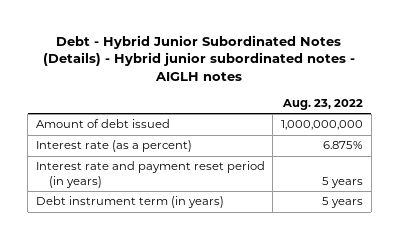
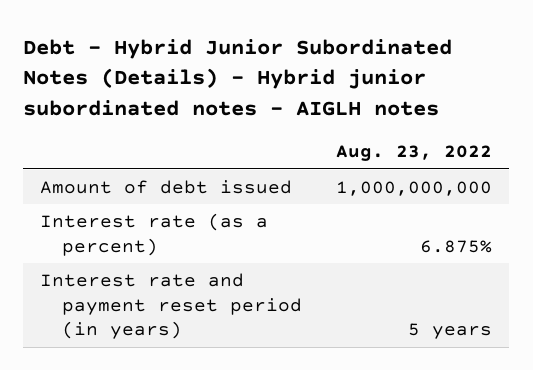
- Debt instrument term (in years) | 5 years

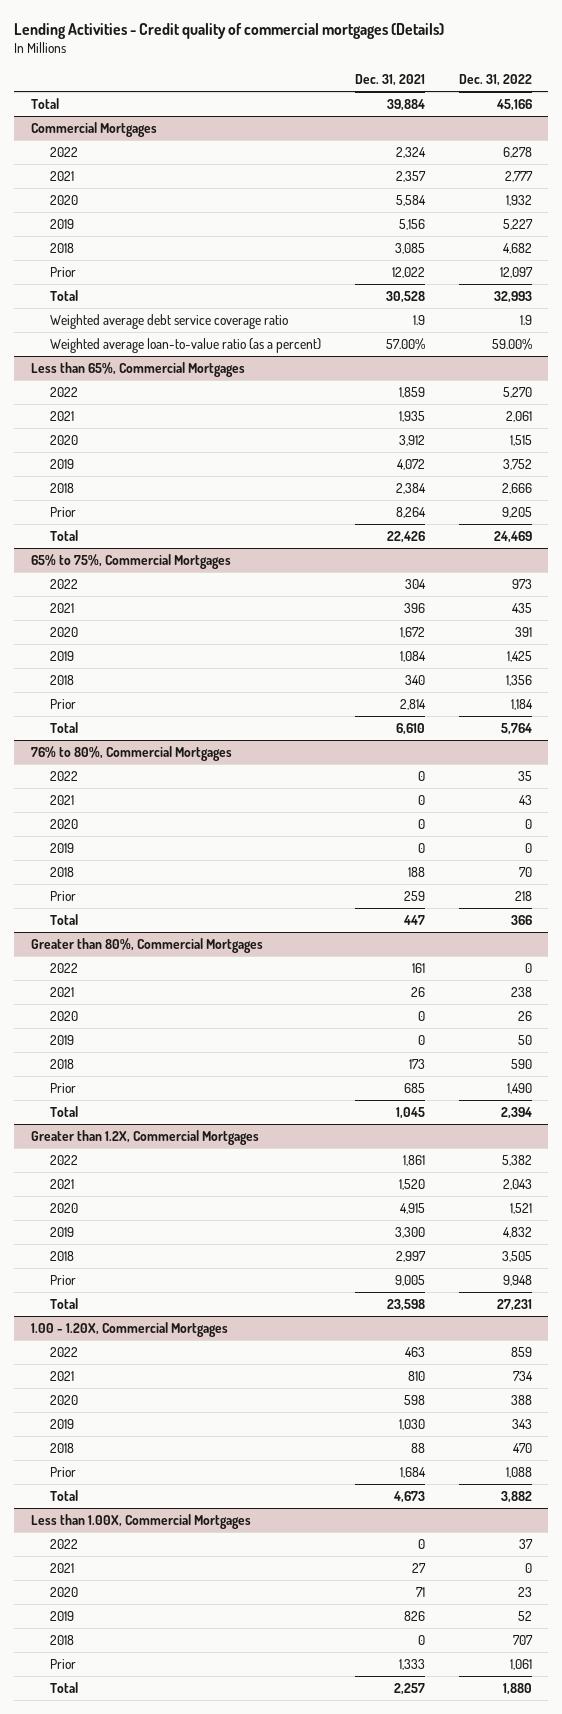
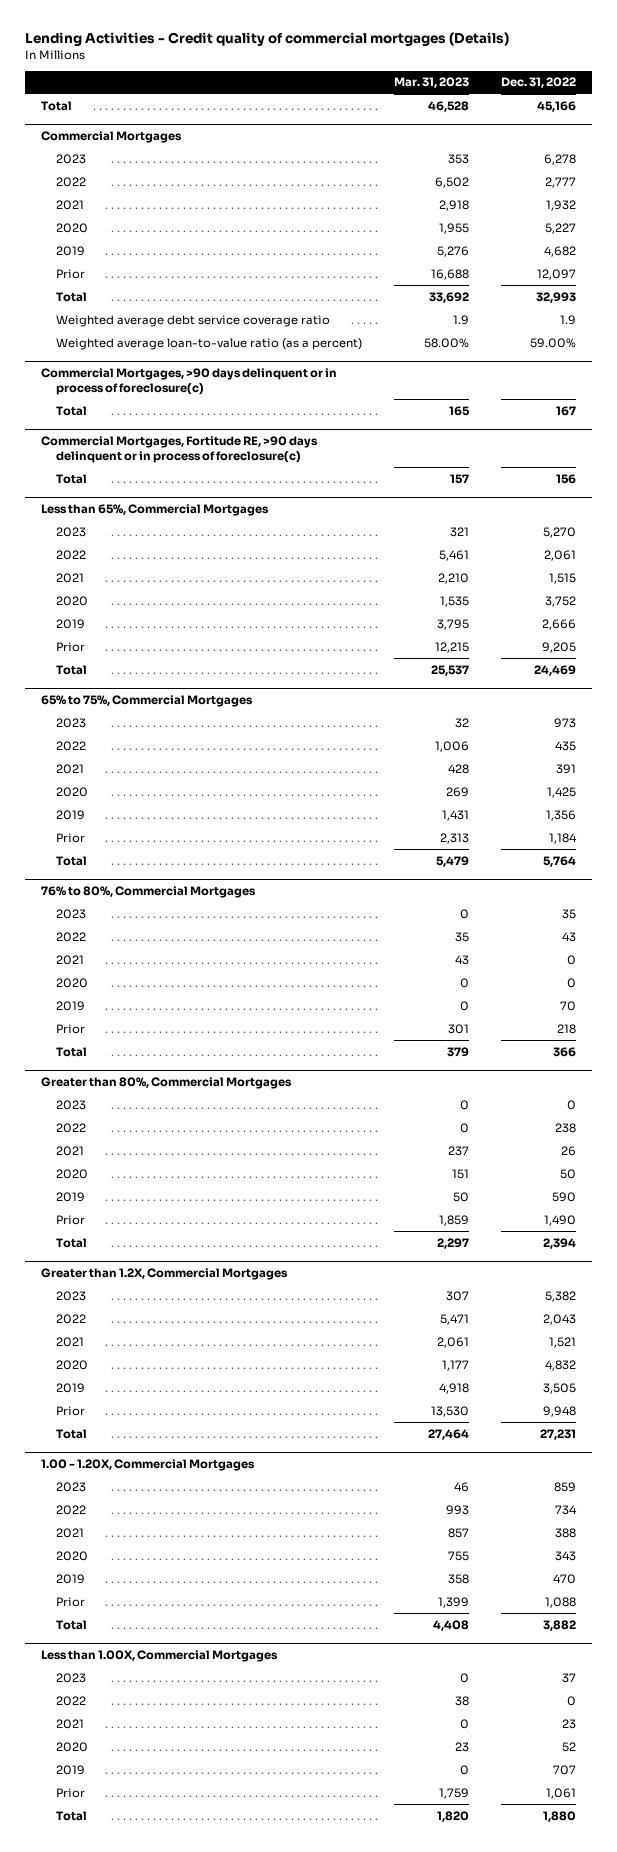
- | Dec. 31, 2021 | Dec. 31, 2022
+ | Mar. 31, 2023 | Dec. 31, 2022
@ Commercial Mortgages
- 2022 | 2,324 | 6,278
- 2021 | 2,357 | 2,777
- 2020 | 5,584 | 1,932
- 2019 | 5,156 | 5,227
- 2018 | 3,085 | 4,682
+ 2023 | 353 | 6,278
+ 2022 | 6,502 | 2,777
+ 2021 | 2,918 | 1,932
+ 2020 | 1,955 | 5,227
+ 2019 | 5,276 | 4,682
+ Commercial Mortgages, >90 days delinquent or in process of foreclosure(c)
+ Total | 165 | 167
+ Commercial Mortgages, Fortitude RE, >90 days delinquent or in process of foreclosure(c)
+ Total | 157 | 156
@ Less than 65%, Commercial Mortgages
- 2022 | 1,859 | 5,270
- 2021 | 1,935 | 2,061
- 2020 | 3,912 | 1,515
- 2019 | 4,072 | 3,752
- 2018 | 2,384 | 2,666
+ 2023 | 321 | 5,270
+ 2022 | 5,461 | 2,061
+ 2021 | 2,210 | 1,515
+ 2020 | 1,535 | 3,752
+ 2019 | 3,795 | 2,666
@ 65% to 75%, Commercial Mortgages
- 2022 | 304 | 973
- 2021 | 396 | 435
- 2020 | 1,672 | 391
- 2019 | 1,084 | 1,425
- 2018 | 340 | 1,356
+ 2023 | 32 | 973
+ 2022 | 1,006 | 435
+ 2021 | 428 | 391
+ 2020 | 269 | 1,425
+ 2019 | 1,431 | 1,356
@ 76% to 80%, Commercial Mortgages
- 2022 | 0 | 35
- 2021 | 0 | 43
+ 2023 | 0 | 35
+ 2022 | 35 | 43
+ 2021 | 43 | 0
- 2019 | 0 | 0
- 2018 | 188 | 70
+ 2019 | 0 | 70
@ Greater than 80%, Commercial Mortgages
- 2022 | 161 | 0
- 2021 | 26 | 238
- 2020 | 0 | 26
- 2019 | 0 | 50
- 2018 | 173 | 590
+ 2023 | 0 | 0
+ 2022 | 0 | 238
+ 2021 | 237 | 26
+ 2020 | 151 | 50
+ 2019 | 50 | 590
@ Greater than 1.2X, Commercial Mortgages
- 2022 | 1,861 | 5,382
- 2021 | 1,520 | 2,043
- 2020 | 4,915 | 1,521
- 2019 | 3,300 | 4,832
- 2018 | 2,997 | 3,505
+ 2023 | 307 | 5,382
+ 2022 | 5,471 | 2,043
+ 2021 | 2,061 | 1,521
+ 2020 | 1,177 | 4,832
+ 2019 | 4,918 | 3,505
@ 1.00 - 1.20X, Commercial Mortgages
- 2022 | 463 | 859
- 2021 | 810 | 734
- 2020 | 598 | 388
- 2019 | 1,030 | 343
- 2018 | 88 | 470
+ 2023 | 46 | 859
+ 2022 | 993 | 734
+ 2021 | 857 | 388
+ 2020 | 755 | 343
+ 2019 | 358 | 470
@ Less than 1.00X, Commercial Mortgages
- 2022 | 0 | 37
- 2021 | 27 | 0
- 2020 | 71 | 23
- 2019 | 826 | 52
- 2018 | 0 | 707
+ 2023 | 0 | 37
+ 2022 | 38 | 0
+ 2021 | 0 | 23
+ 2020 | 23 | 52
+ 2019 | 0 | 707

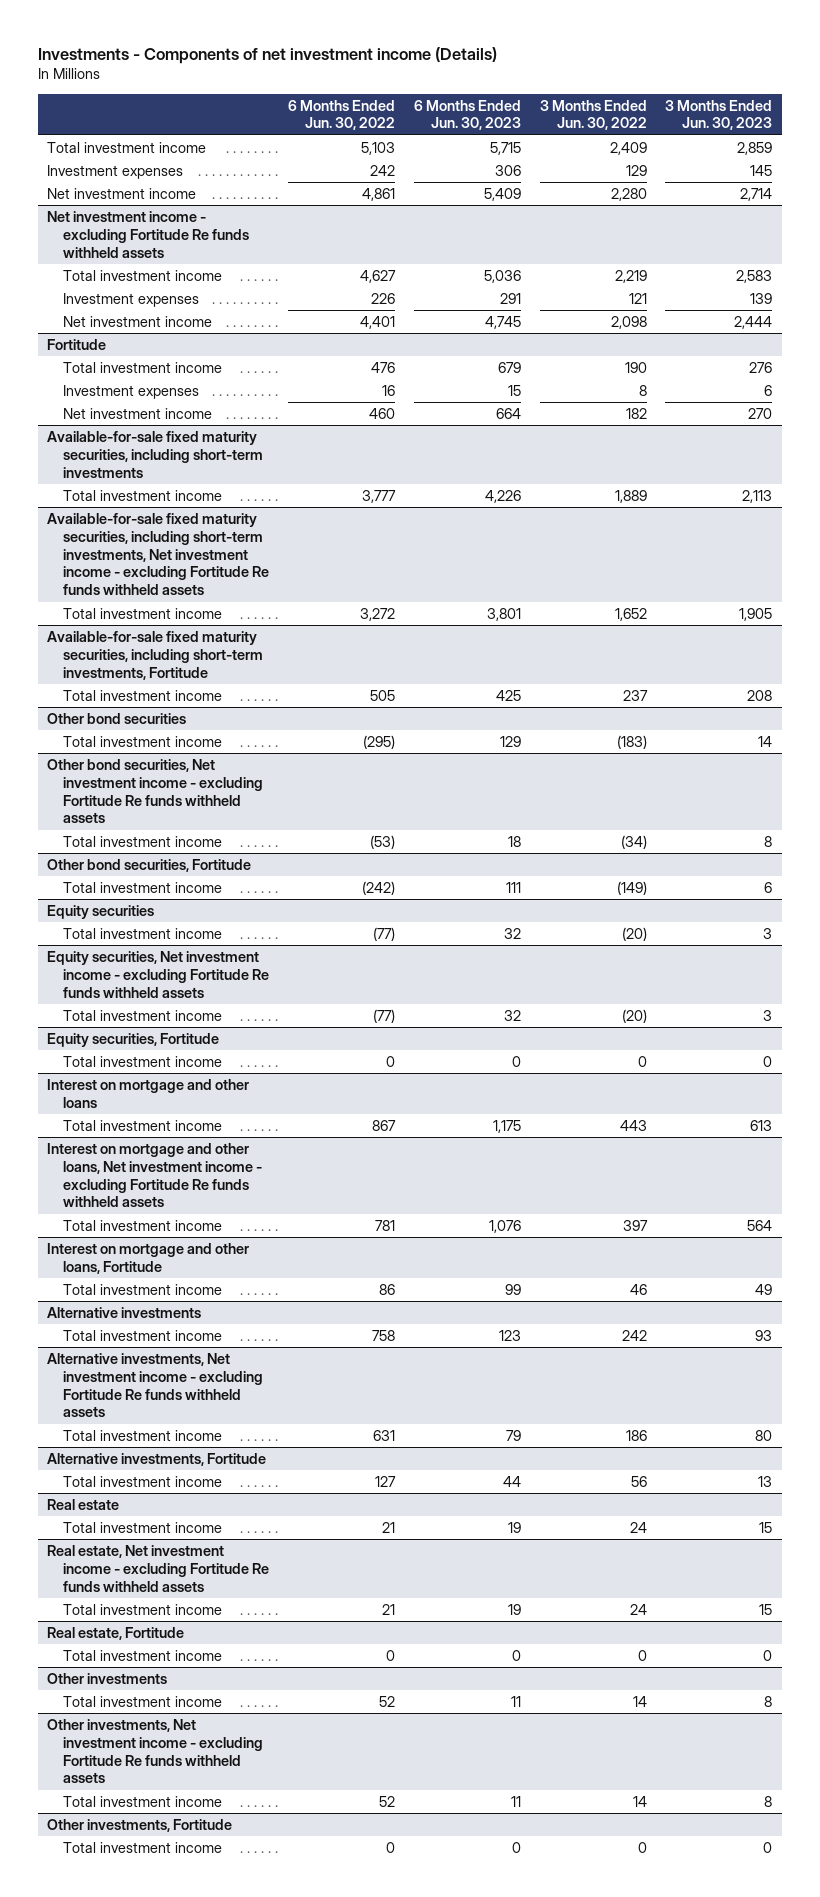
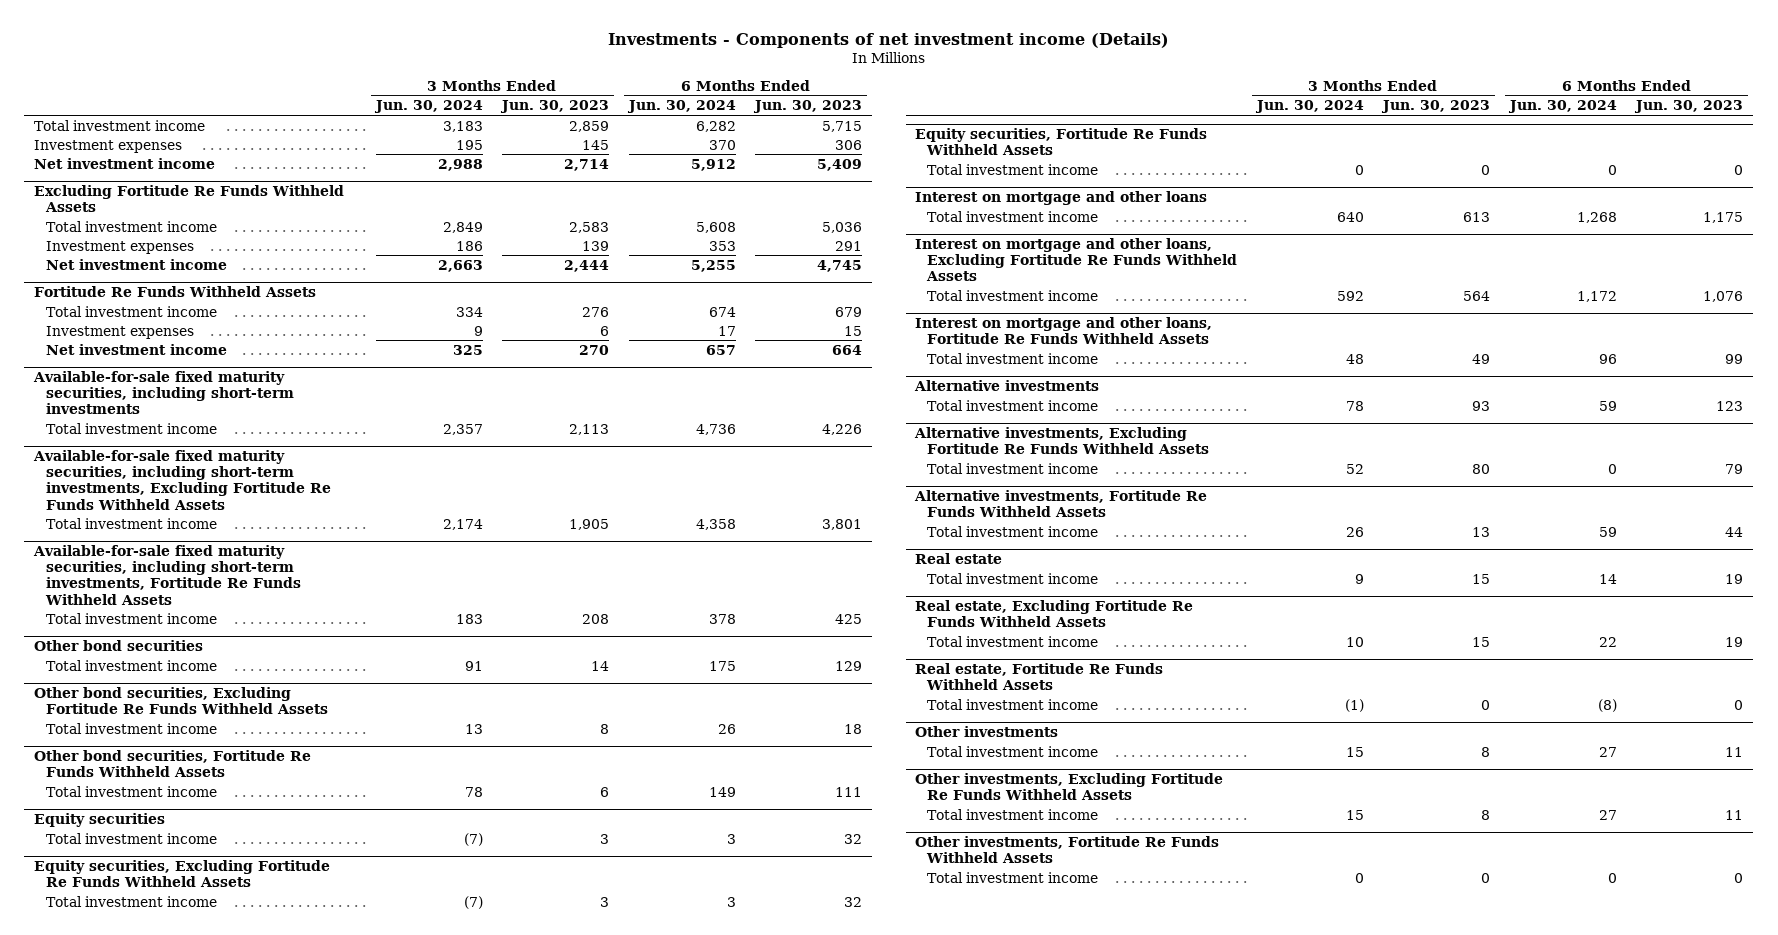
- | 6 Months Ended Jun. 30, 2022 | 6 Months Ended Jun. 30, 2023 | 3 Months Ended Jun. 30, 2022 | 3 Months Ended Jun. 30, 2023
+ | 3 Months Ended Jun. 30, 2024 | 3 Months Ended Jun. 30, 2023 | 6 Months Ended Jun. 30, 2024 | 6 Months Ended Jun. 30, 2023
- Net investment income - excluding Fortitude Re funds withheld assets
+ Excluding Fortitude Re Funds Withheld Assets
- Fortitude
+ Fortitude Re Funds Withheld Assets
- Available-for-sale fixed maturity securities, including short-term investments, Net investment income - excluding Fortitude Re funds withheld assets
+ Available-for-sale fixed maturity securities, including short-term investments, Excluding Fortitude Re Funds Withheld Assets
- Available-for-sale fixed maturity securities, including short-term investments, Fortitude
+ Available-for-sale fixed maturity securities, including short-term investments, Fortitude Re Funds Withheld Assets
- Other bond securities, Net investment income - excluding Fortitude Re funds withheld assets
+ Other bond securities, Excluding Fortitude Re Funds Withheld Assets
- Other bond securities, Fortitude
+ Other bond securities, Fortitude Re Funds Withheld Assets
- Equity securities, Net investment income - excluding Fortitude Re funds withheld assets
+ Equity securities, Excluding Fortitude Re Funds Withheld Assets
- Equity securities, Fortitude
+ Equity securities, Fortitude Re Funds Withheld Assets
- Interest on mortgage and other loans, Net investment income - excluding Fortitude Re funds withheld assets
+ Interest on mortgage and other loans, Excluding Fortitude Re Funds Withheld Assets
- Interest on mortgage and other loans, Fortitude
+ Interest on mortgage and other loans, Fortitude Re Funds Withheld Assets
- Alternative investments, Net investment income - excluding Fortitude Re funds withheld assets
+ Alternative investments, Excluding Fortitude Re Funds Withheld Assets
- Alternative investments, Fortitude
+ Alternative investments, Fortitude Re Funds Withheld Assets
- Real estate, Net investment income - excluding Fortitude Re funds withheld assets
+ Real estate, Excluding Fortitude Re Funds Withheld Assets
- Real estate, Fortitude
+ Real estate, Fortitude Re Funds Withheld Assets
- Other investments, Net investment income - excluding Fortitude Re funds withheld assets
+ Other investments, Excluding Fortitude Re Funds Withheld Assets
- Other investments, Fortitude
+ Other investments, Fortitude Re Funds Withheld Assets

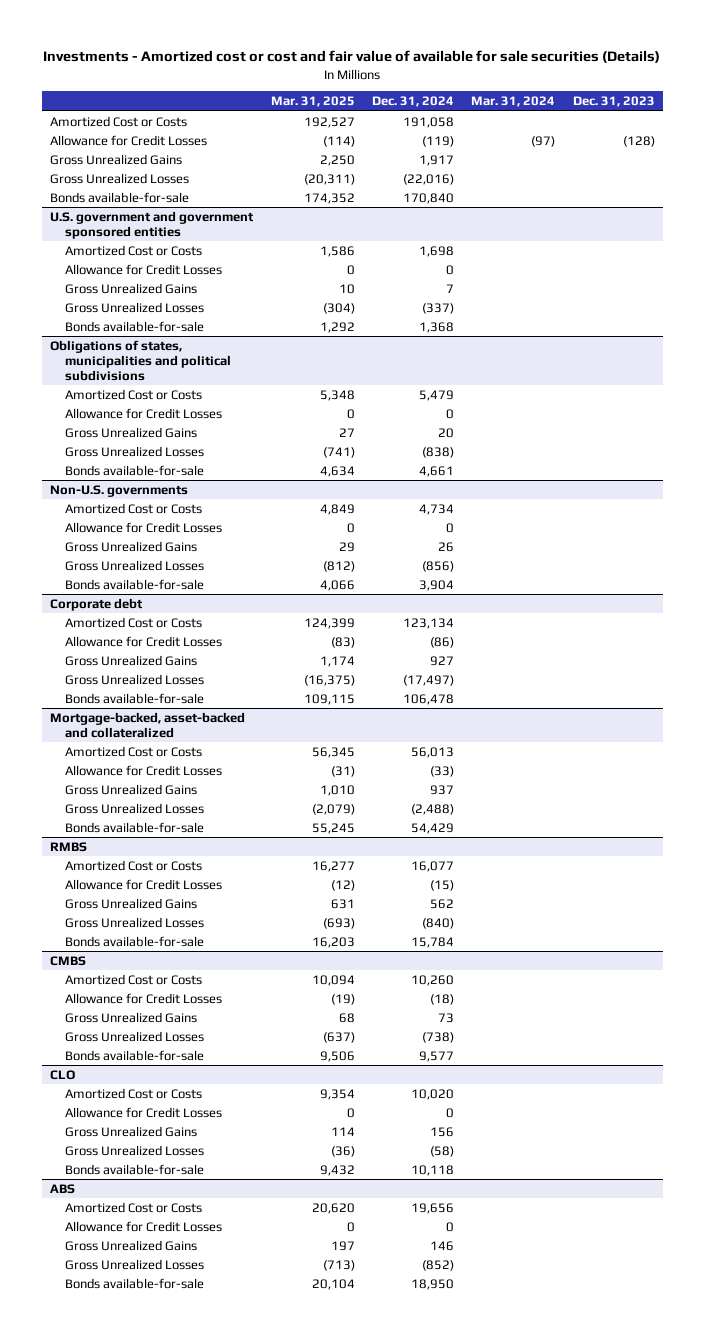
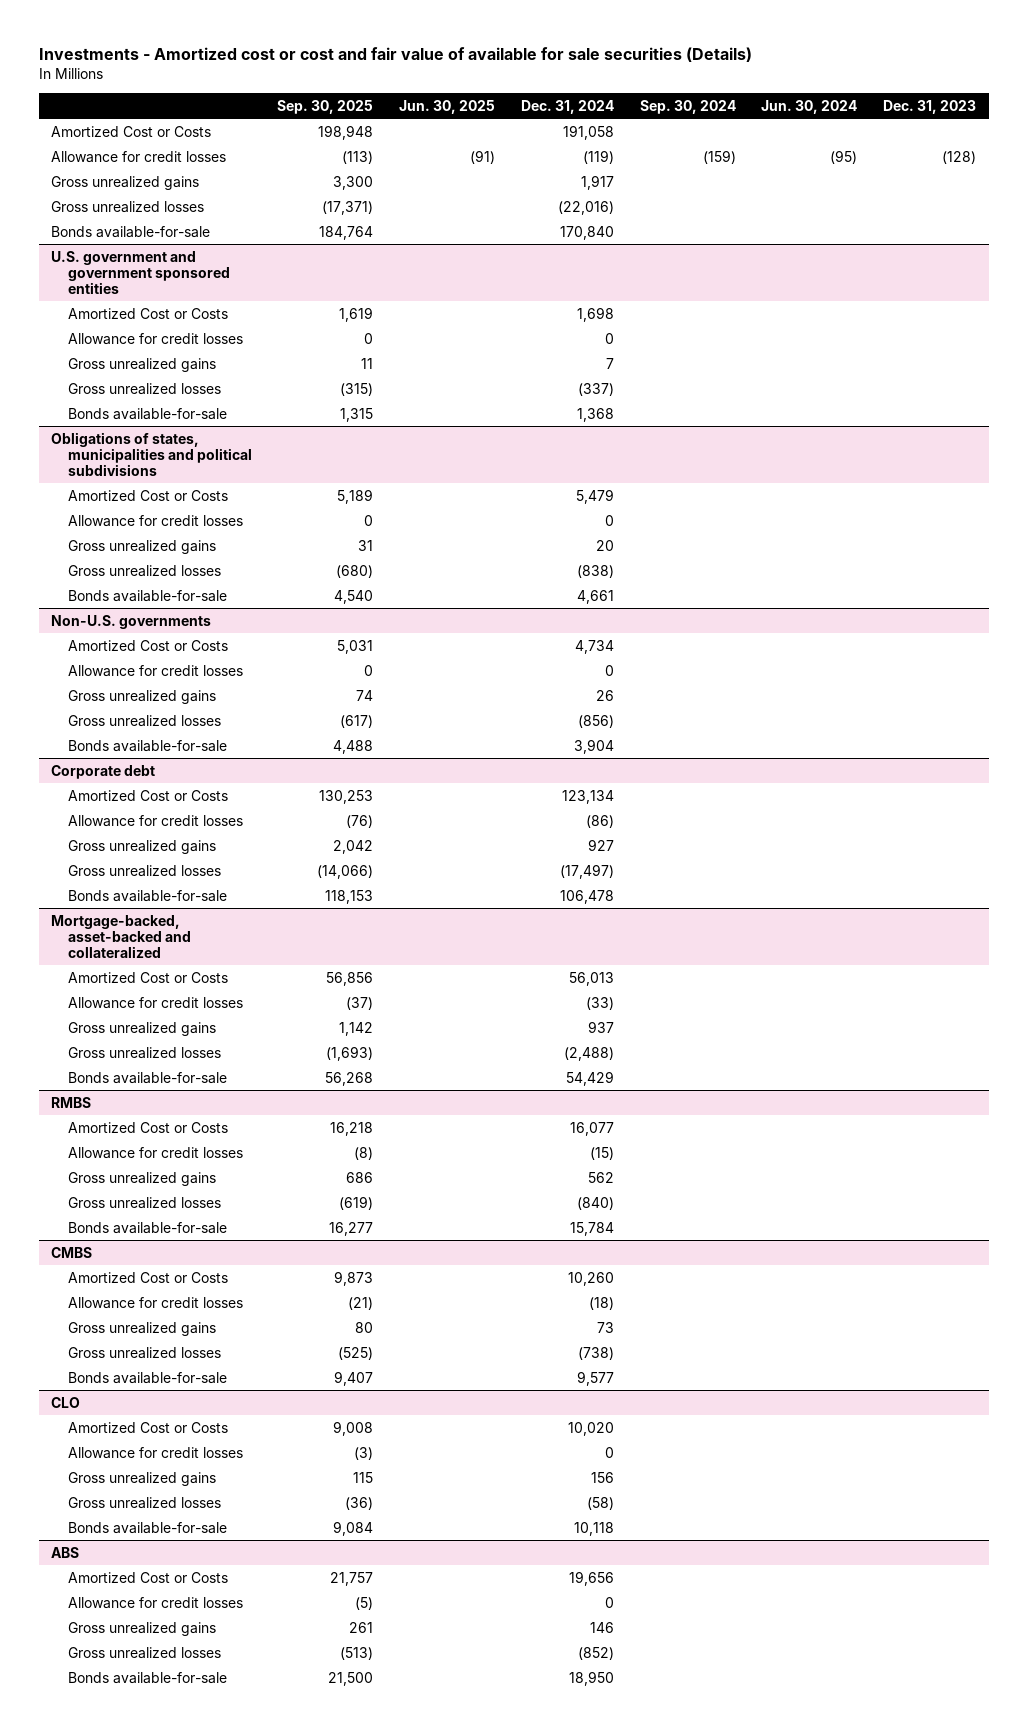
- | Mar. 31, 2025 | Dec. 31, 2024 | Mar. 31, 2024 | Dec. 31, 2023
+ | Sep. 30, 2025 | Jun. 30, 2025 | Dec. 31, 2024 | Sep. 30, 2024 | Jun. 30, 2024 | Dec. 31, 2023
- Allowance for Credit Losses | (114) | (119) | (97) | (128)
- Gross Unrealized Gains | 2,250 | 1,917 | |
- Gross Unrealized Losses | (20,311) | (22,016) | |
+ Allowance for credit losses | (113) | (91) | (119) | (159) | (95) | (128)
+ Gross unrealized gains | 3,300 | | 1,917 | | |
+ Gross unrealized losses | (17,371) | | (22,016) | | |
@ U.S. government and government sponsored entities
- Allowance for Credit Losses | 0 | 0 | |
- Gross Unrealized Gains | 10 | 7 | |
- Gross Unrealized Losses | (304) | (337) | |
+ Allowance for credit losses | 0 | | 0 | | |
+ Gross unrealized gains | 11 | | 7 | | |
+ Gross unrealized losses | (315) | | (337) | | |
@ Obligations of states, municipalities and political subdivisions
- Allowance for Credit Losses | 0 | 0 | |
- Gross Unrealized Gains | 27 | 20 | |
- Gross Unrealized Losses | (741) | (838) | |
+ Allowance for credit losses | 0 | | 0 | | |
+ Gross unrealized gains | 31 | | 20 | | |
+ Gross unrealized losses | (680) | | (838) | | |
@ Non-U.S. governments
- Allowance for Credit Losses | 0 | 0 | |
- Gross Unrealized Gains | 29 | 26 | |
- Gross Unrealized Losses | (812) | (856) | |
+ Allowance for credit losses | 0 | | 0 | | |
+ Gross unrealized gains | 74 | | 26 | | |
+ Gross unrealized losses | (617) | | (856) | | |
@ Corporate debt
- Allowance for Credit Losses | (83) | (86) | |
- Gross Unrealized Gains | 1,174 | 927 | |
- Gross Unrealized Losses | (16,375) | (17,497) | |
+ Allowance for credit losses | (76) | | (86) | | |
+ Gross unrealized gains | 2,042 | | 927 | | |
+ Gross unrealized losses | (14,066) | | (17,497) | | |
@ Mortgage-backed, asset-backed and collateralized
- Allowance for Credit Losses | (31) | (33) | |
- Gross Unrealized Gains | 1,010 | 937 | |
- Gross Unrealized Losses | (2,079) | (2,488) | |
+ Allowance for credit losses | (37) | | (33) | | |
+ Gross unrealized gains | 1,142 | | 937 | | |
+ Gross unrealized losses | (1,693) | | (2,488) | | |
@ RMBS
- Allowance for Credit Losses | (12) | (15) | |
- Gross Unrealized Gains | 631 | 562 | |
- Gross Unrealized Losses | (693) | (840) | |
+ Allowance for credit losses | (8) | | (15) | | |
+ Gross unrealized gains | 686 | | 562 | | |
+ Gross unrealized losses | (619) | | (840) | | |
@ CMBS
- Allowance for Credit Losses | (19) | (18) | |
- Gross Unrealized Gains | 68 | 73 | |
- Gross Unrealized Losses | (637) | (738) | |
+ Allowance for credit losses | (21) | | (18) | | |
+ Gross unrealized gains | 80 | | 73 | | |
+ Gross unrealized losses | (525) | | (738) | | |
@ CLO
- Allowance for Credit Losses | 0 | 0 | |
- Gross Unrealized Gains | 114 | 156 | |
- Gross Unrealized Losses | (36) | (58) | |
+ Allowance for credit losses | (3) | | 0 | | |
+ Gross unrealized gains | 115 | | 156 | | |
+ Gross unrealized losses | (36) | | (58) | | |
@ ABS
- Allowance for Credit Losses | 0 | 0 | |
- Gross Unrealized Gains | 197 | 146 | |
- Gross Unrealized Losses | (713) | (852) | |
+ Allowance for credit losses | (5) | | 0 | | |
+ Gross unrealized gains | 261 | | 146 | | |
+ Gross unrealized losses | (513) | | (852) | | |

